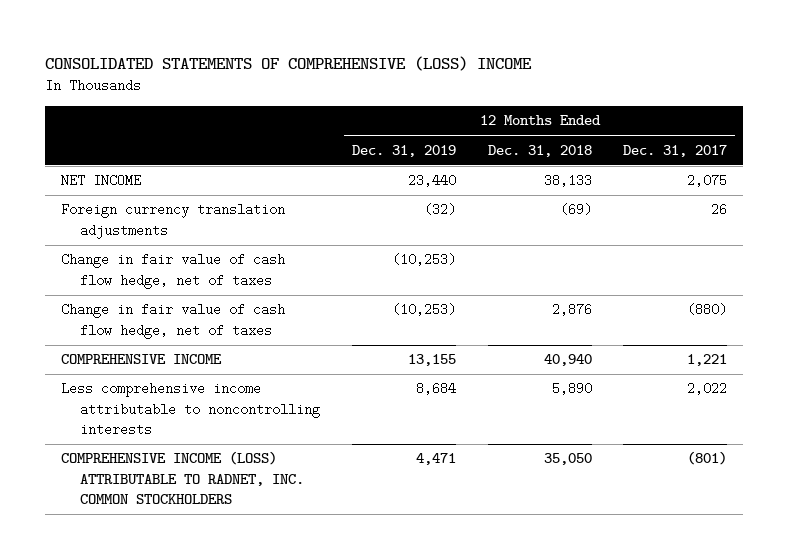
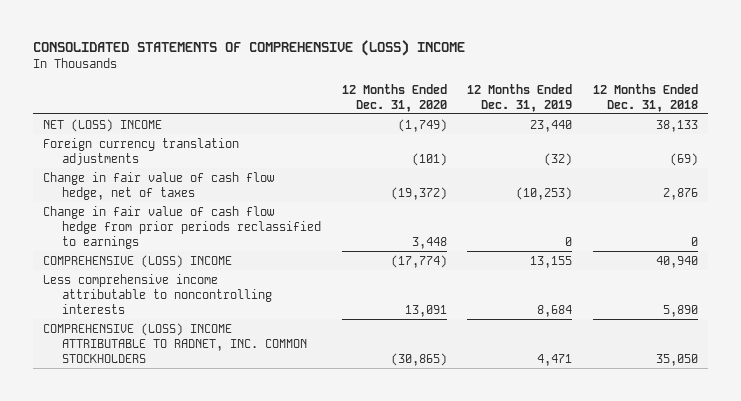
- | 12 Months Ended Dec. 31, 2019 | 12 Months Ended Dec. 31, 2018 | 12 Months Ended Dec. 31, 2017
+ | 12 Months Ended Dec. 31, 2020 | 12 Months Ended Dec. 31, 2019 | 12 Months Ended Dec. 31, 2018
- NET INCOME | 23,440 | 38,133 | 2,075
+ NET (LOSS) INCOME | (1,749) | 23,440 | 38,133
- Change in fair value of cash flow hedge, net of taxes | (10,253) | |
- COMPREHENSIVE INCOME | 13,155 | 40,940 | 1,221
+ Change in fair value of cash flow hedge from prior periods reclassified to earnings | 3,448 | 0 | 0
+ COMPREHENSIVE (LOSS) INCOME | (17,774) | 13,155 | 40,940
- COMPREHENSIVE INCOME (LOSS) ATTRIBUTABLE TO RADNET, INC. COMMON STOCKHOLDERS | 4,471 | 35,050 | (801)
+ COMPREHENSIVE (LOSS) INCOME ATTRIBUTABLE TO RADNET, INC. COMMON STOCKHOLDERS | (30,865) | 4,471 | 35,050

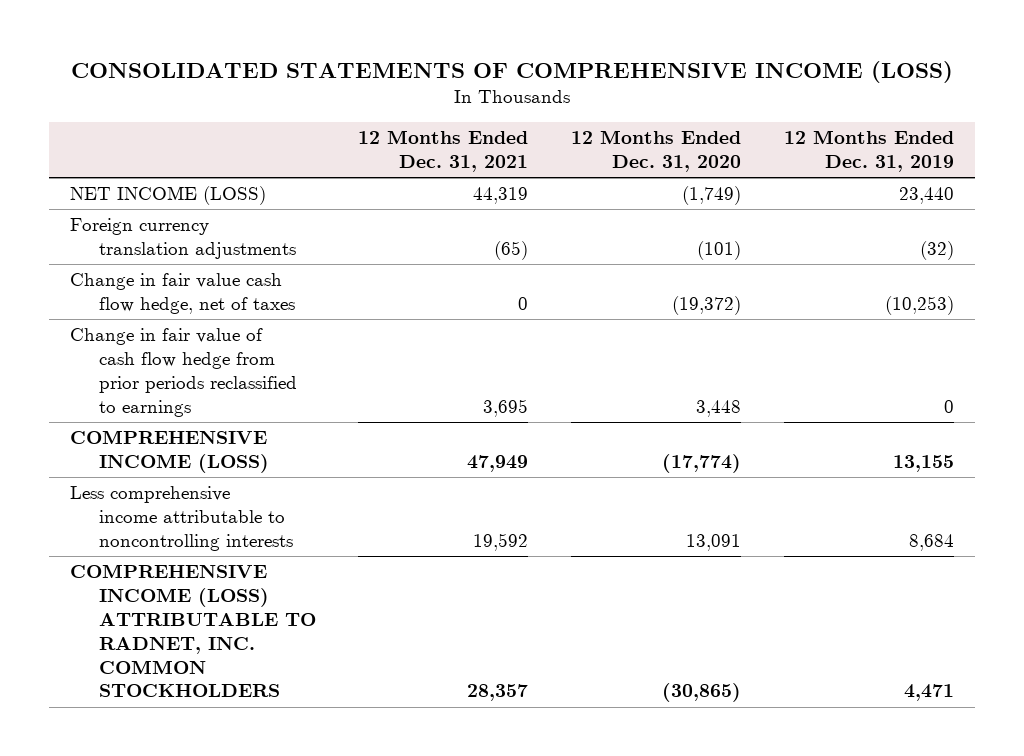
- CONSOLIDATED STATEMENTS OF COMPREHENSIVE (LOSS) INCOME
+ CONSOLIDATED STATEMENTS OF COMPREHENSIVE INCOME (LOSS)
- | 12 Months Ended Dec. 31, 2020 | 12 Months Ended Dec. 31, 2019 | 12 Months Ended Dec. 31, 2018
+ | 12 Months Ended Dec. 31, 2021 | 12 Months Ended Dec. 31, 2020 | 12 Months Ended Dec. 31, 2019
- NET (LOSS) INCOME | (1,749) | 23,440 | 38,133
+ NET INCOME (LOSS) | 44,319 | (1,749) | 23,440
- Change in fair value of cash flow hedge, net of taxes | (19,372) | (10,253) | 2,876
+ Change in fair value cash flow hedge, net of taxes | 0 | (19,372) | (10,253)
- COMPREHENSIVE (LOSS) INCOME | (17,774) | 13,155 | 40,940
+ COMPREHENSIVE INCOME (LOSS) | 47,949 | (17,774) | 13,155
- COMPREHENSIVE (LOSS) INCOME ATTRIBUTABLE TO RADNET, INC. COMMON STOCKHOLDERS | (30,865) | 4,471 | 35,050
+ COMPREHENSIVE INCOME (LOSS) ATTRIBUTABLE TO RADNET, INC. COMMON STOCKHOLDERS | 28,357 | (30,865) | 4,471

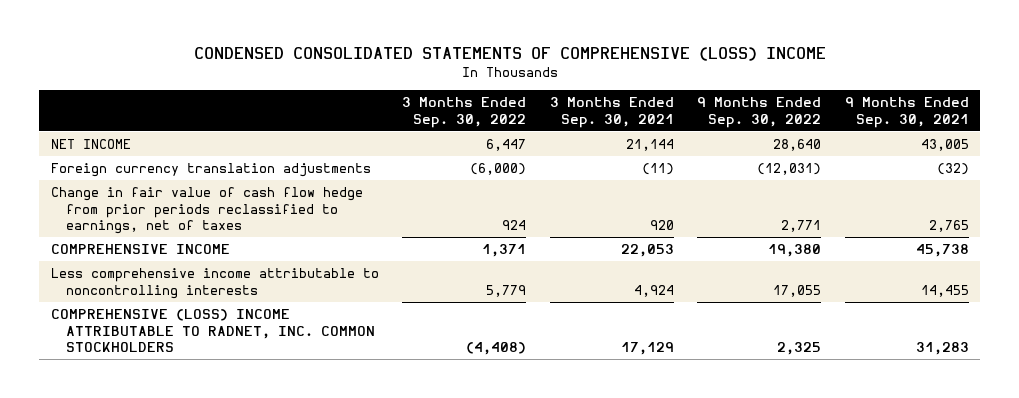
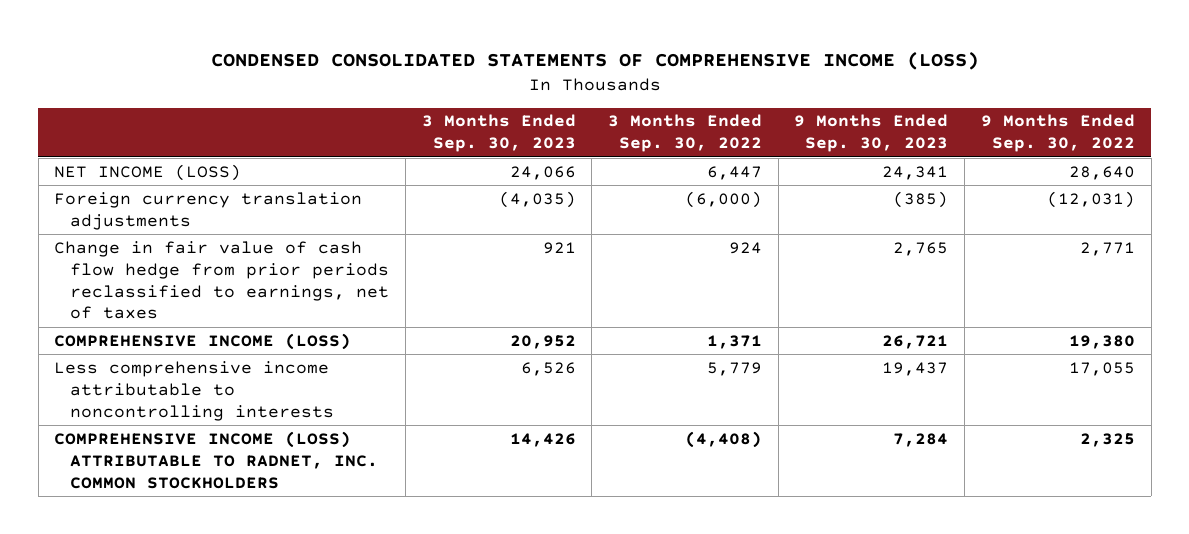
- CONDENSED CONSOLIDATED STATEMENTS OF COMPREHENSIVE (LOSS) INCOME
+ CONDENSED CONSOLIDATED STATEMENTS OF COMPREHENSIVE INCOME (LOSS)
- | 3 Months Ended Sep. 30, 2022 | 3 Months Ended Sep. 30, 2021 | 9 Months Ended Sep. 30, 2022 | 9 Months Ended Sep. 30, 2021
+ | 3 Months Ended Sep. 30, 2023 | 3 Months Ended Sep. 30, 2022 | 9 Months Ended Sep. 30, 2023 | 9 Months Ended Sep. 30, 2022
- NET INCOME | 6,447 | 21,144 | 28,640 | 43,005
+ NET INCOME (LOSS) | 24,066 | 6,447 | 24,341 | 28,640
- COMPREHENSIVE INCOME | 1,371 | 22,053 | 19,380 | 45,738
+ COMPREHENSIVE INCOME (LOSS) | 20,952 | 1,371 | 26,721 | 19,380
- COMPREHENSIVE (LOSS) INCOME ATTRIBUTABLE TO RADNET, INC. COMMON STOCKHOLDERS | (4,408) | 17,129 | 2,325 | 31,283
+ COMPREHENSIVE INCOME (LOSS) ATTRIBUTABLE TO RADNET, INC. COMMON STOCKHOLDERS | 14,426 | (4,408) | 7,284 | 2,325

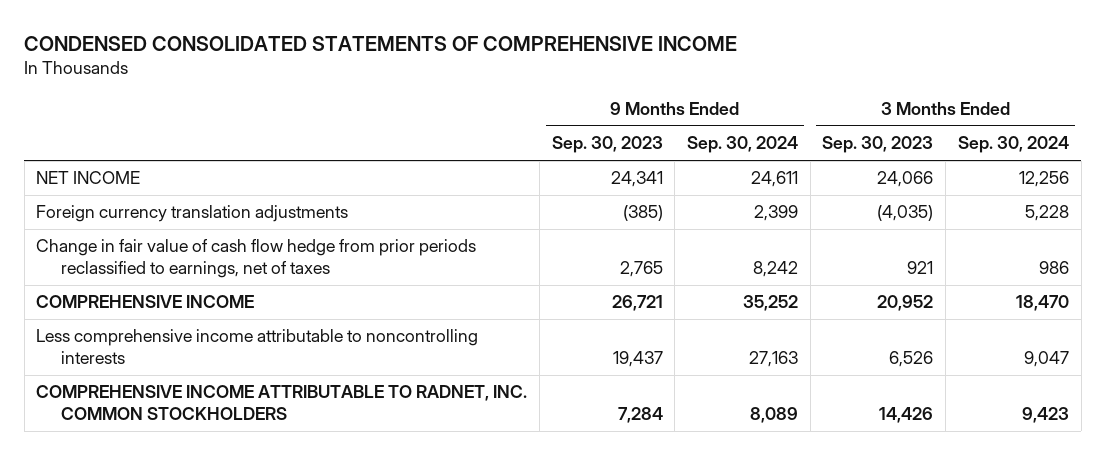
- CONDENSED CONSOLIDATED STATEMENTS OF COMPREHENSIVE INCOME (LOSS)
+ CONDENSED CONSOLIDATED STATEMENTS OF COMPREHENSIVE INCOME
- | 3 Months Ended Sep. 30, 2023 | 3 Months Ended Sep. 30, 2022 | 9 Months Ended Sep. 30, 2023 | 9 Months Ended Sep. 30, 2022
+ | 9 Months Ended Sep. 30, 2023 | 9 Months Ended Sep. 30, 2024 | 3 Months Ended Sep. 30, 2023 | 3 Months Ended Sep. 30, 2024
- NET INCOME (LOSS) | 24,066 | 6,447 | 24,341 | 28,640
+ NET INCOME | 24,341 | 24,611 | 24,066 | 12,256
- COMPREHENSIVE INCOME (LOSS) | 20,952 | 1,371 | 26,721 | 19,380
+ COMPREHENSIVE INCOME | 26,721 | 35,252 | 20,952 | 18,470
- COMPREHENSIVE INCOME (LOSS) ATTRIBUTABLE TO RADNET, INC. COMMON STOCKHOLDERS | 14,426 | (4,408) | 7,284 | 2,325
+ COMPREHENSIVE INCOME ATTRIBUTABLE TO RADNET, INC. COMMON STOCKHOLDERS | 7,284 | 8,089 | 14,426 | 9,423

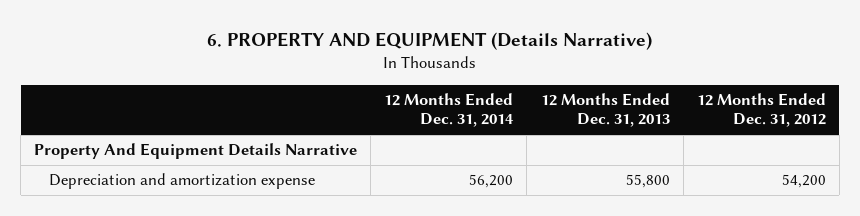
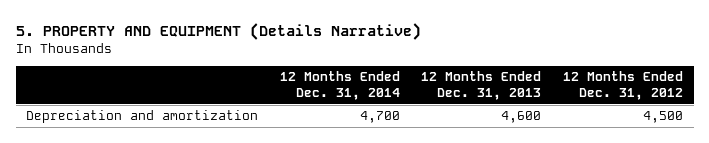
- 6. PROPERTY AND EQUIPMENT (Details Narrative)
+ 5. PROPERTY AND EQUIPMENT (Details Narrative)
- Property And Equipment Details Narrative
- Depreciation and amortization expense | 56,200 | 55,800 | 54,200
+ Depreciation and amortization | 4,700 | 4,600 | 4,500

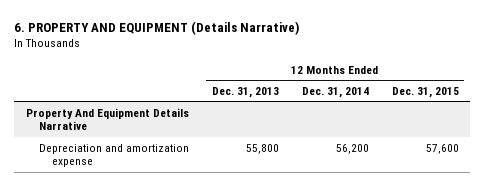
- 5. PROPERTY AND EQUIPMENT (Details Narrative)
+ 6. PROPERTY AND EQUIPMENT (Details Narrative)
- | 12 Months Ended Dec. 31, 2014 | 12 Months Ended Dec. 31, 2013 | 12 Months Ended Dec. 31, 2012
+ | 12 Months Ended Dec. 31, 2013 | 12 Months Ended Dec. 31, 2014 | 12 Months Ended Dec. 31, 2015
- Depreciation and amortization | 4,700 | 4,600 | 4,500
+ Property And Equipment Details Narrative
+ Depreciation and amortization expense | 55,800 | 56,200 | 57,600

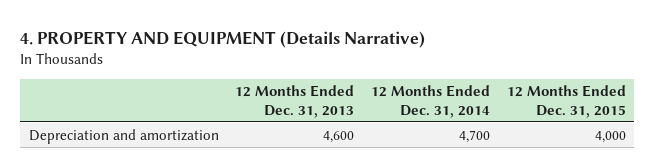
- 6. PROPERTY AND EQUIPMENT (Details Narrative)
+ 4. PROPERTY AND EQUIPMENT (Details Narrative)
- Property And Equipment Details Narrative
- Depreciation and amortization expense | 55,800 | 56,200 | 57,600
+ Depreciation and amortization | 4,600 | 4,700 | 4,000

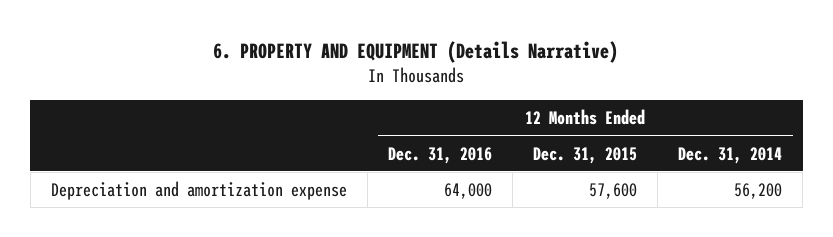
- 4. PROPERTY AND EQUIPMENT (Details Narrative)
+ 6. PROPERTY AND EQUIPMENT (Details Narrative)
- | 12 Months Ended Dec. 31, 2013 | 12 Months Ended Dec. 31, 2014 | 12 Months Ended Dec. 31, 2015
+ | 12 Months Ended Dec. 31, 2016 | 12 Months Ended Dec. 31, 2015 | 12 Months Ended Dec. 31, 2014
- Depreciation and amortization | 4,600 | 4,700 | 4,000
+ Depreciation and amortization expense | 64,000 | 57,600 | 56,200

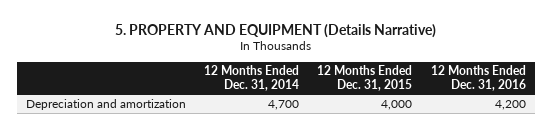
- 6. PROPERTY AND EQUIPMENT (Details Narrative)
+ 5. PROPERTY AND EQUIPMENT (Details Narrative)
- | 12 Months Ended Dec. 31, 2016 | 12 Months Ended Dec. 31, 2015 | 12 Months Ended Dec. 31, 2014
+ | 12 Months Ended Dec. 31, 2014 | 12 Months Ended Dec. 31, 2015 | 12 Months Ended Dec. 31, 2016
- Depreciation and amortization expense | 64,000 | 57,600 | 56,200
+ Depreciation and amortization | 4,700 | 4,000 | 4,200

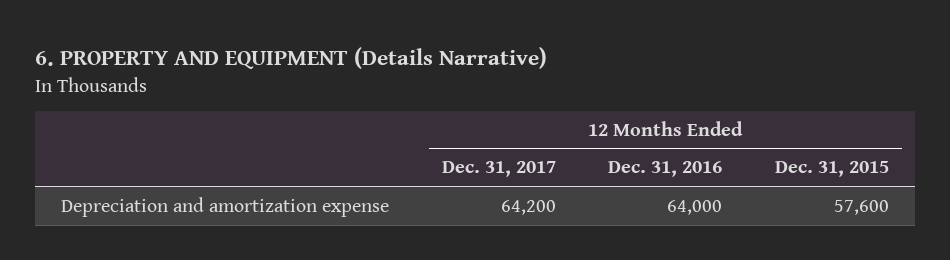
- 5. PROPERTY AND EQUIPMENT (Details Narrative)
+ 6. PROPERTY AND EQUIPMENT (Details Narrative)
- | 12 Months Ended Dec. 31, 2014 | 12 Months Ended Dec. 31, 2015 | 12 Months Ended Dec. 31, 2016
+ | 12 Months Ended Dec. 31, 2017 | 12 Months Ended Dec. 31, 2016 | 12 Months Ended Dec. 31, 2015
- Depreciation and amortization | 4,700 | 4,000 | 4,200
+ Depreciation and amortization expense | 64,200 | 64,000 | 57,600

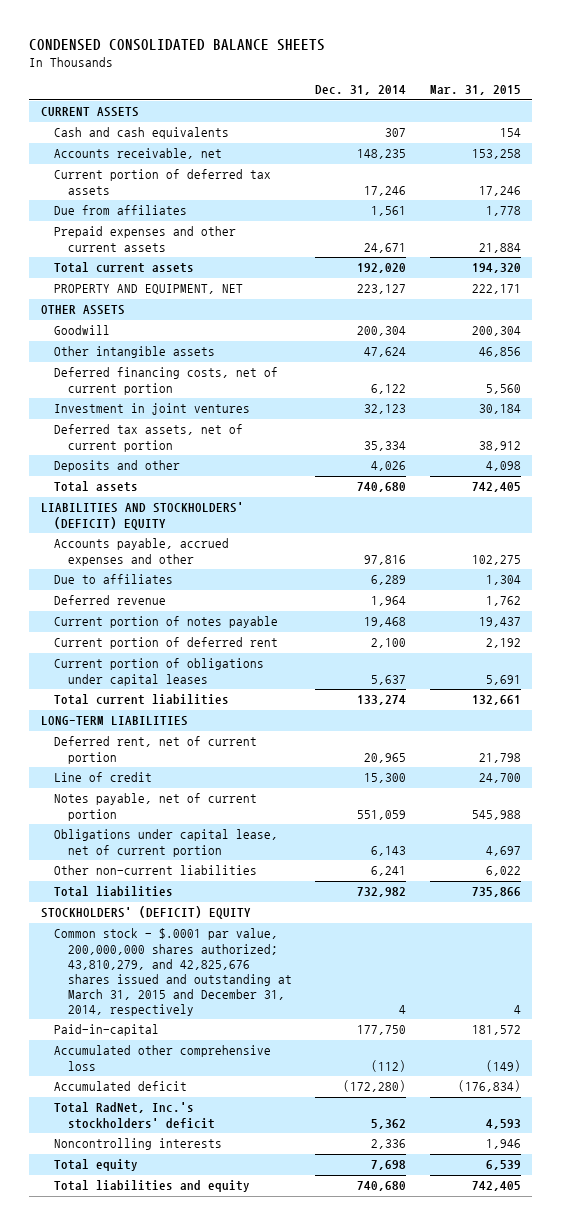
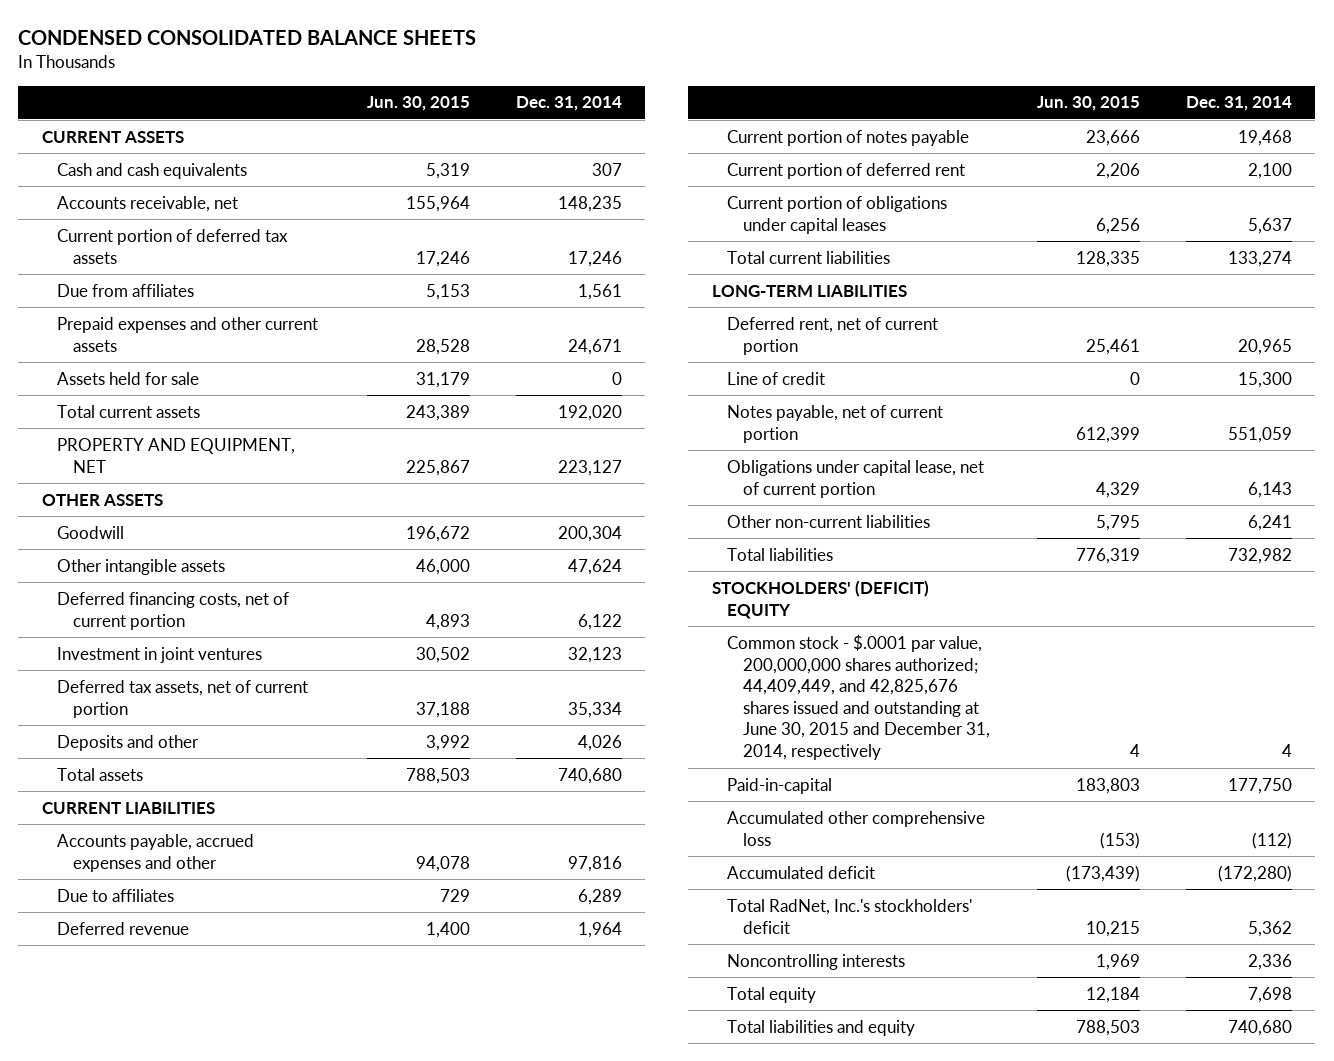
- | Dec. 31, 2014 | Mar. 31, 2015
+ | Jun. 30, 2015 | Dec. 31, 2014
+ Assets held for sale | 31,179 | 0
- LIABILITIES AND STOCKHOLDERS' (DEFICIT) EQUITY
+ CURRENT LIABILITIES
- Common stock - $.0001 par value, 200,000,000 shares authorized; 43,810,279, and 42,825,676 shares issued and outstanding at March 31, 2015 and December 31, 2014, respectively | 4 | 4
+ Common stock - $.0001 par value, 200,000,000 shares authorized; 44,409,449, and 42,825,676 shares issued and outstanding at June 30, 2015 and December 31, 2014, respectively | 4 | 4

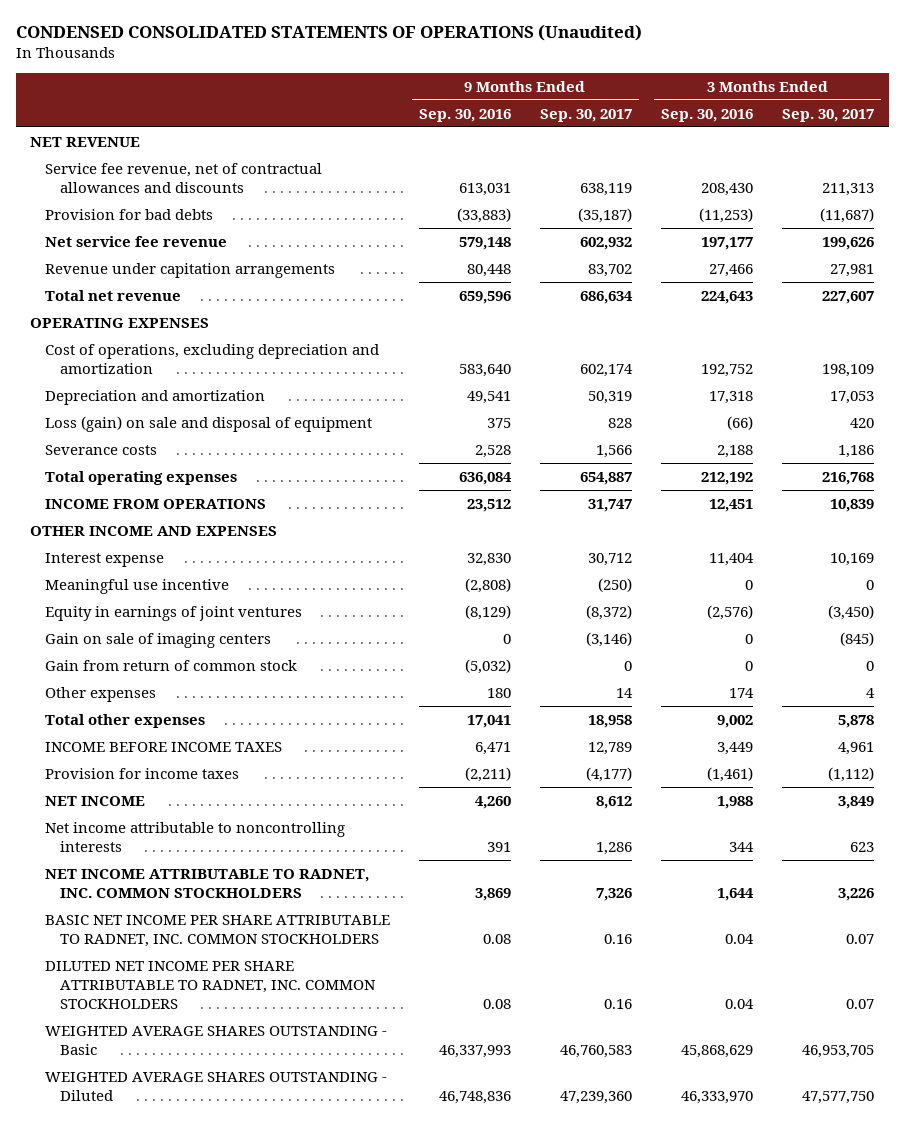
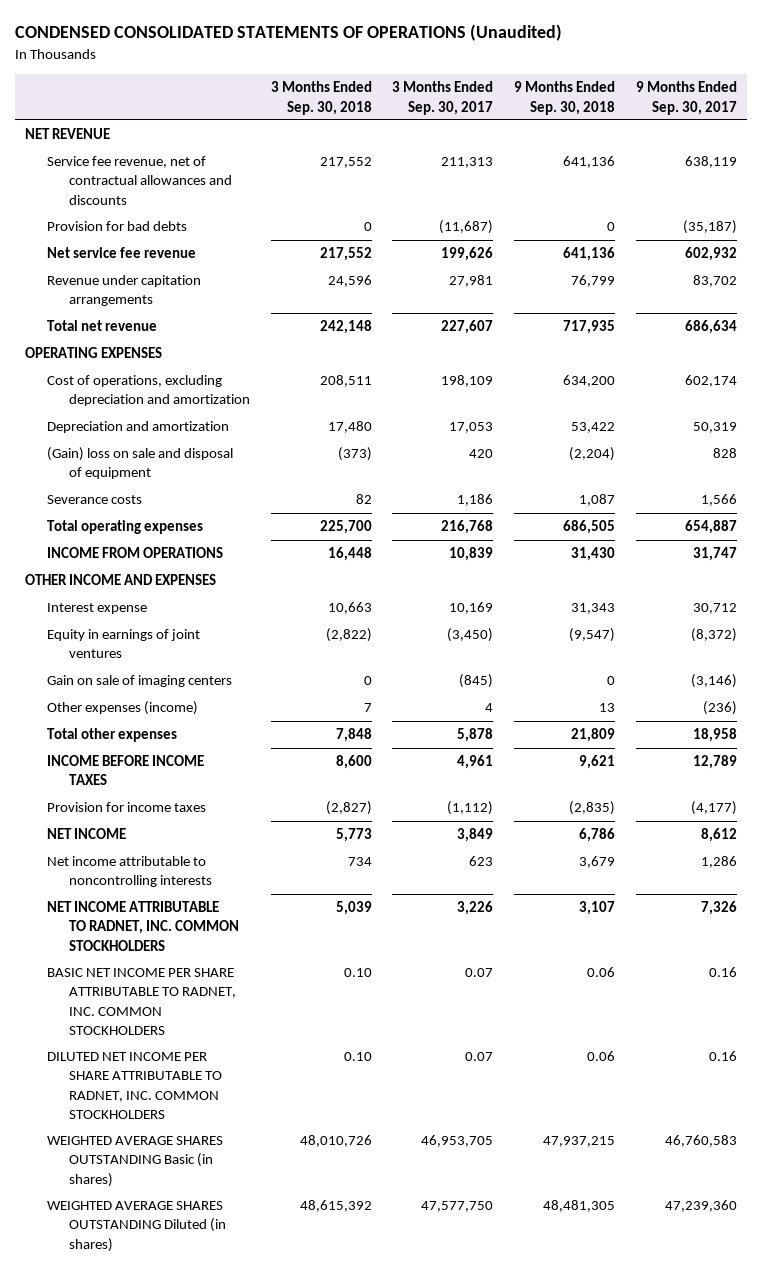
- | 9 Months Ended Sep. 30, 2016 | 9 Months Ended Sep. 30, 2017 | 3 Months Ended Sep. 30, 2016 | 3 Months Ended Sep. 30, 2017
+ | 3 Months Ended Sep. 30, 2018 | 3 Months Ended Sep. 30, 2017 | 9 Months Ended Sep. 30, 2018 | 9 Months Ended Sep. 30, 2017
- Loss (gain) on sale and disposal of equipment | 375 | 828 | (66) | 420
+ (Gain) loss on sale and disposal of equipment | (373) | 420 | (2,204) | 828
- Meaningful use incentive | (2,808) | (250) | 0 | 0
- Gain from return of common stock | (5,032) | 0 | 0 | 0
- Other expenses | 180 | 14 | 174 | 4
+ Other expenses (income) | 7 | 4 | 13 | (236)
- WEIGHTED AVERAGE SHARES OUTSTANDING - Basic | 46,337,993 | 46,760,583 | 45,868,629 | 46,953,705
- WEIGHTED AVERAGE SHARES OUTSTANDING - Diluted | 46,748,836 | 47,239,360 | 46,333,970 | 47,577,750
+ WEIGHTED AVERAGE SHARES OUTSTANDING Basic (in shares) | 48,010,726 | 46,953,705 | 47,937,215 | 46,760,583
+ WEIGHTED AVERAGE SHARES OUTSTANDING Diluted (in shares) | 48,615,392 | 47,577,750 | 48,481,305 | 47,239,360

